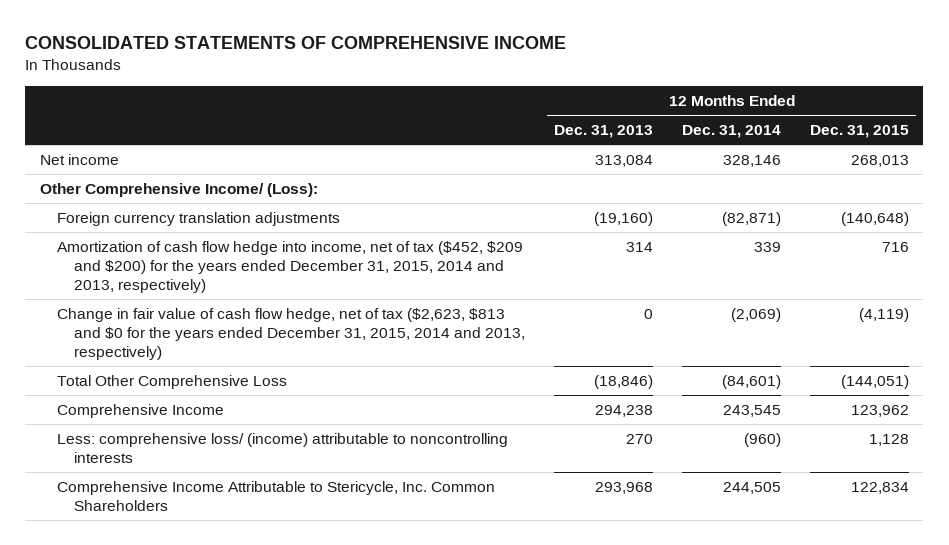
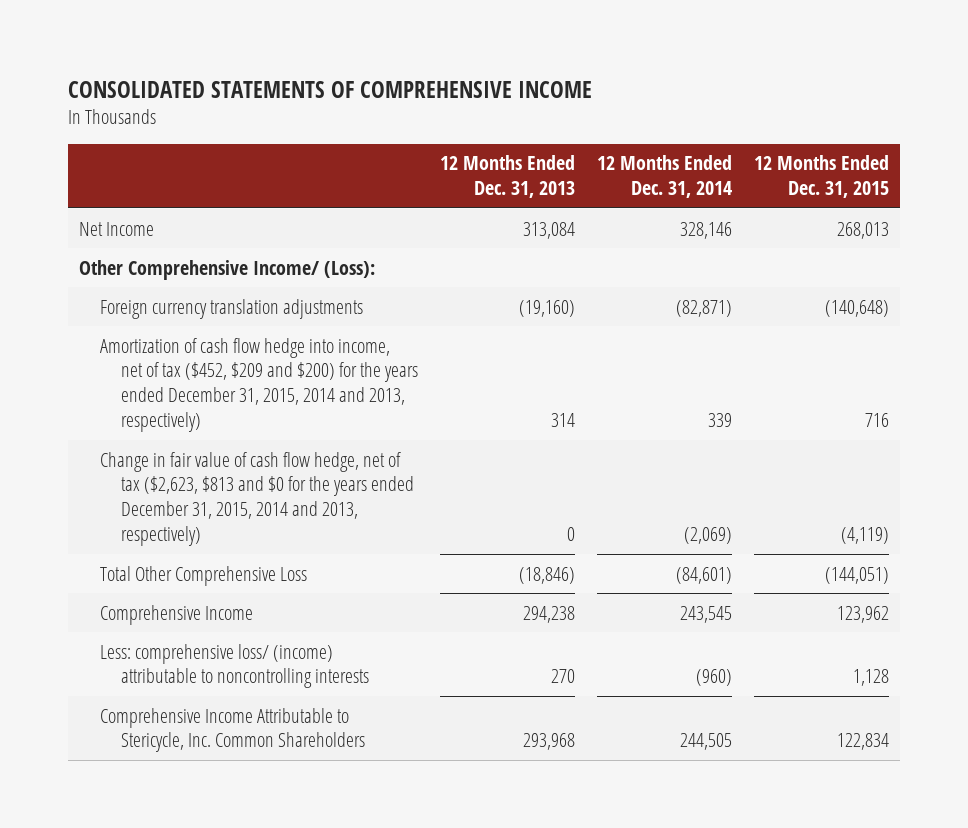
- Net income | 313,084 | 328,146 | 268,013
+ Net Income | 313,084 | 328,146 | 268,013

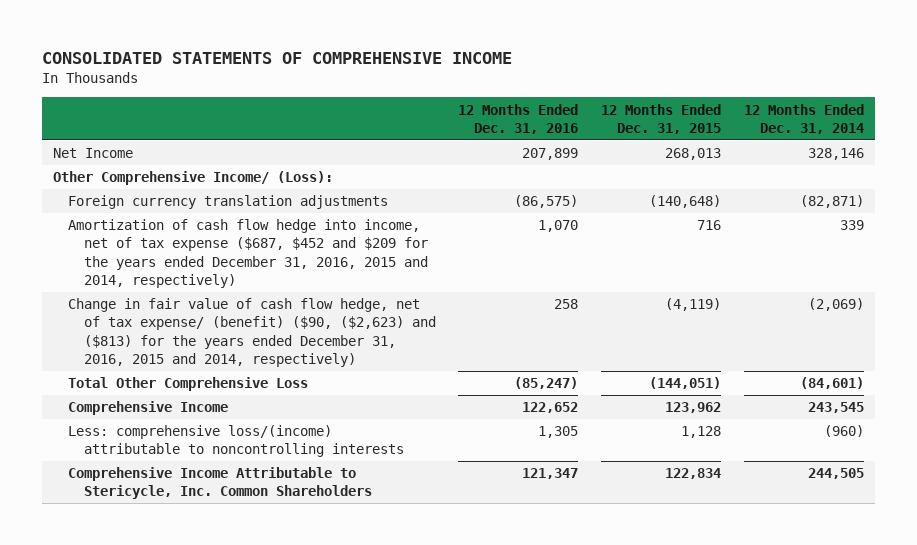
- | 12 Months Ended Dec. 31, 2013 | 12 Months Ended Dec. 31, 2014 | 12 Months Ended Dec. 31, 2015
+ | 12 Months Ended Dec. 31, 2016 | 12 Months Ended Dec. 31, 2015 | 12 Months Ended Dec. 31, 2014
- Amortization of cash flow hedge into income, net of tax ($452, $209 and $200) for the years ended December 31, 2015, 2014 and 2013, respectively) | 314 | 339 | 716
- Change in fair value of cash flow hedge, net of tax ($2,623, $813 and $0 for the years ended December 31, 2015, 2014 and 2013, respectively) | 0 | (2,069) | (4,119)
+ Amortization of cash flow hedge into income, net of tax expense ($687, $452 and $209 for the years ended December 31, 2016, 2015 and 2014, respectively) | 1,070 | 716 | 339
+ Change in fair value of cash flow hedge, net of tax expense/ (benefit) ($90, ($2,623) and ($813) for the years ended December 31, 2016, 2015 and 2014, respectively) | 258 | (4,119) | (2,069)
- Less: comprehensive loss/ (income) attributable to noncontrolling interests | 270 | (960) | 1,128
+ Less: comprehensive loss/(income) attributable to noncontrolling interests | 1,305 | 1,128 | (960)

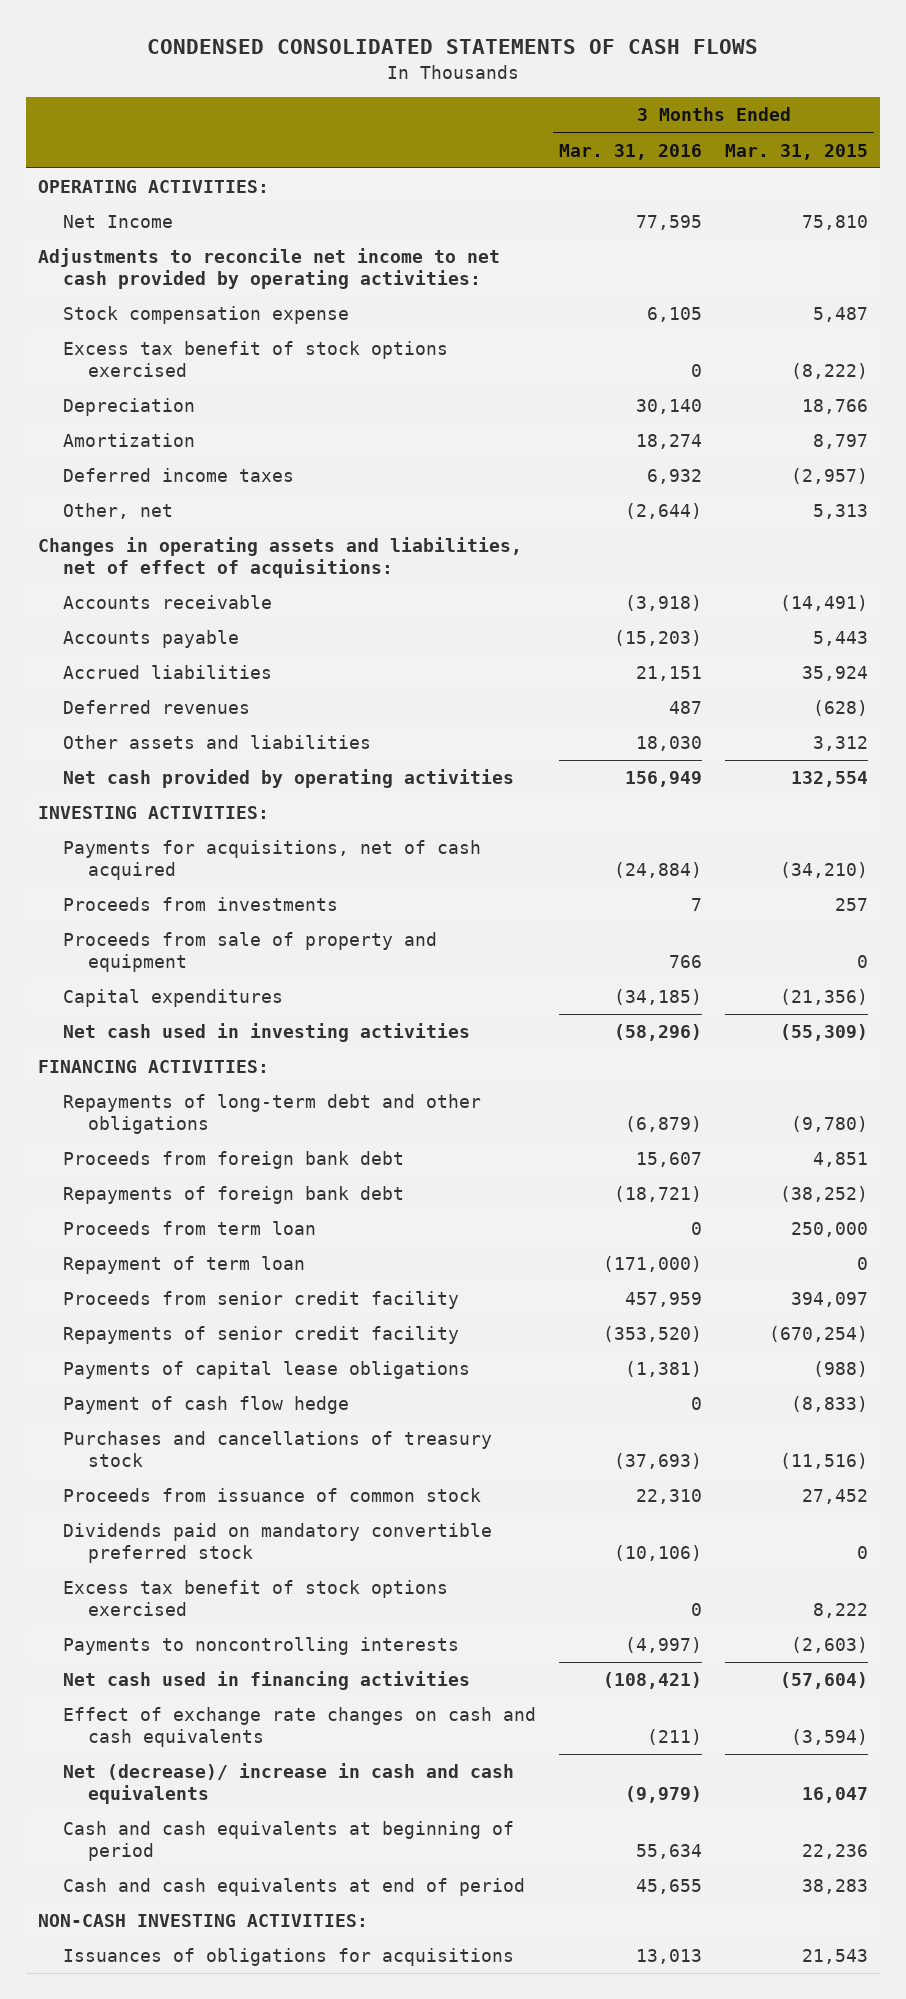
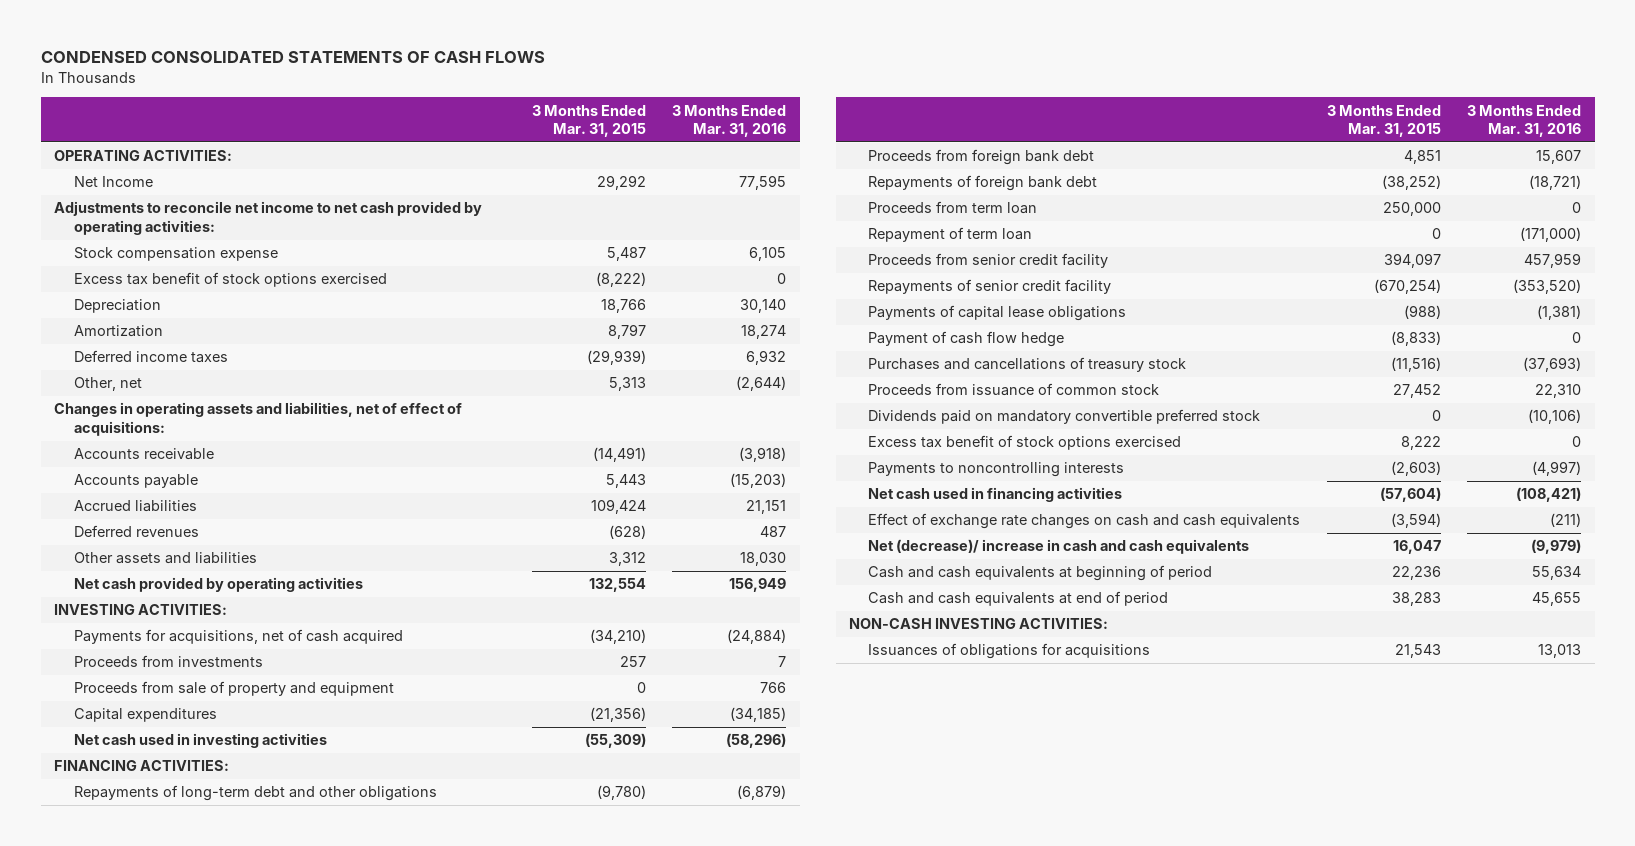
- | 3 Months Ended Mar. 31, 2016 | 3 Months Ended Mar. 31, 2015
+ | 3 Months Ended Mar. 31, 2015 | 3 Months Ended Mar. 31, 2016
- Net Income | 77,595 | 75,810
+ Net Income | 29,292 | 77,595
- Deferred income taxes | 6,932 | (2,957)
+ Deferred income taxes | (29,939) | 6,932
- Accrued liabilities | 21,151 | 35,924
+ Accrued liabilities | 109,424 | 21,151

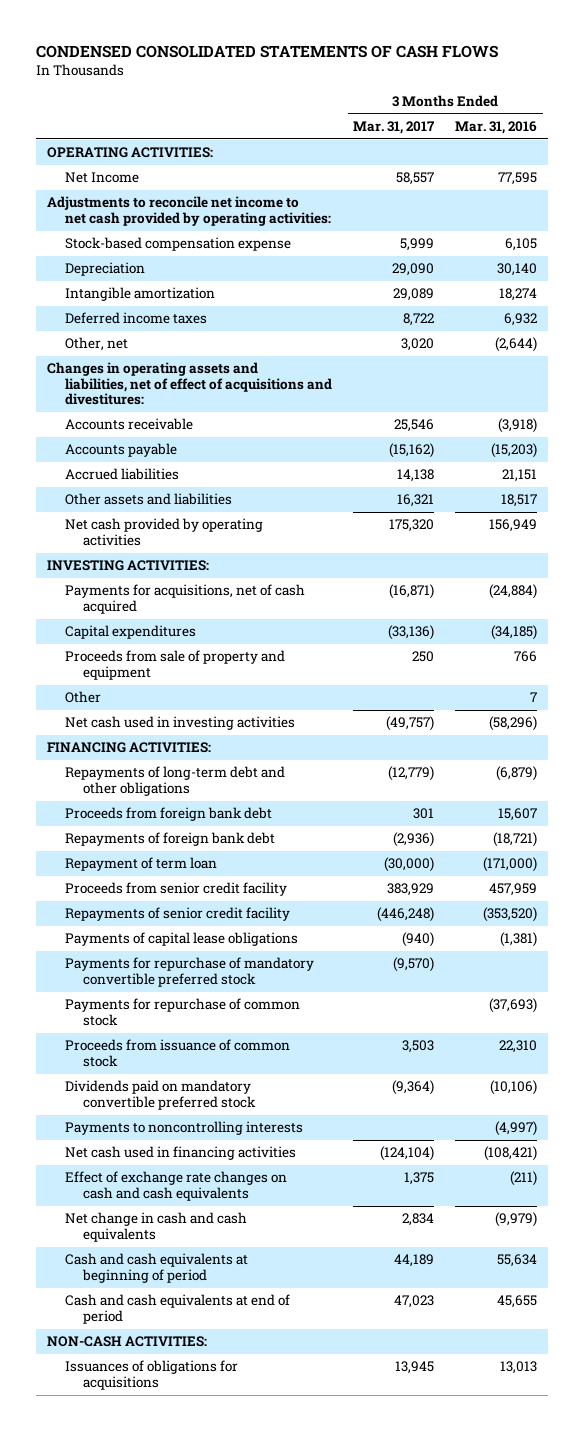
- | 3 Months Ended Mar. 31, 2015 | 3 Months Ended Mar. 31, 2016
+ | 3 Months Ended Mar. 31, 2017 | 3 Months Ended Mar. 31, 2016
- Stock compensation expense | 5,487 | 6,105
- Excess tax benefit of stock options exercised | (8,222) | 0
+ Stock-based compensation expense | 5,999 | 6,105
- Amortization | 8,797 | 18,274
+ Intangible amortization | 29,089 | 18,274
- Changes in operating assets and liabilities, net of effect of acquisitions:
+ Changes in operating assets and liabilities, net of effect of acquisitions and divestitures:
- Deferred revenues | (628) | 487
- Other assets and liabilities | 3,312 | 18,030
+ Other assets and liabilities | 16,321 | 18,517
- Proceeds from investments | 257 | 7
moved down: Proceeds from sale of property and equipment | 250 | 766
+ Other | | 7
- Proceeds from term loan | 250,000 | 0
- Payment of cash flow hedge | (8,833) | 0
- Purchases and cancellations of treasury stock | (11,516) | (37,693)
+ Payments for repurchase of mandatory convertible preferred stock | (9,570) |
+ Payments for repurchase of common stock | | (37,693)
- Excess tax benefit of stock options exercised | 8,222 | 0
- Net (decrease)/ increase in cash and cash equivalents | 16,047 | (9,979)
+ Net change in cash and cash equivalents | 2,834 | (9,979)
- NON-CASH INVESTING ACTIVITIES:
+ NON-CASH ACTIVITIES:

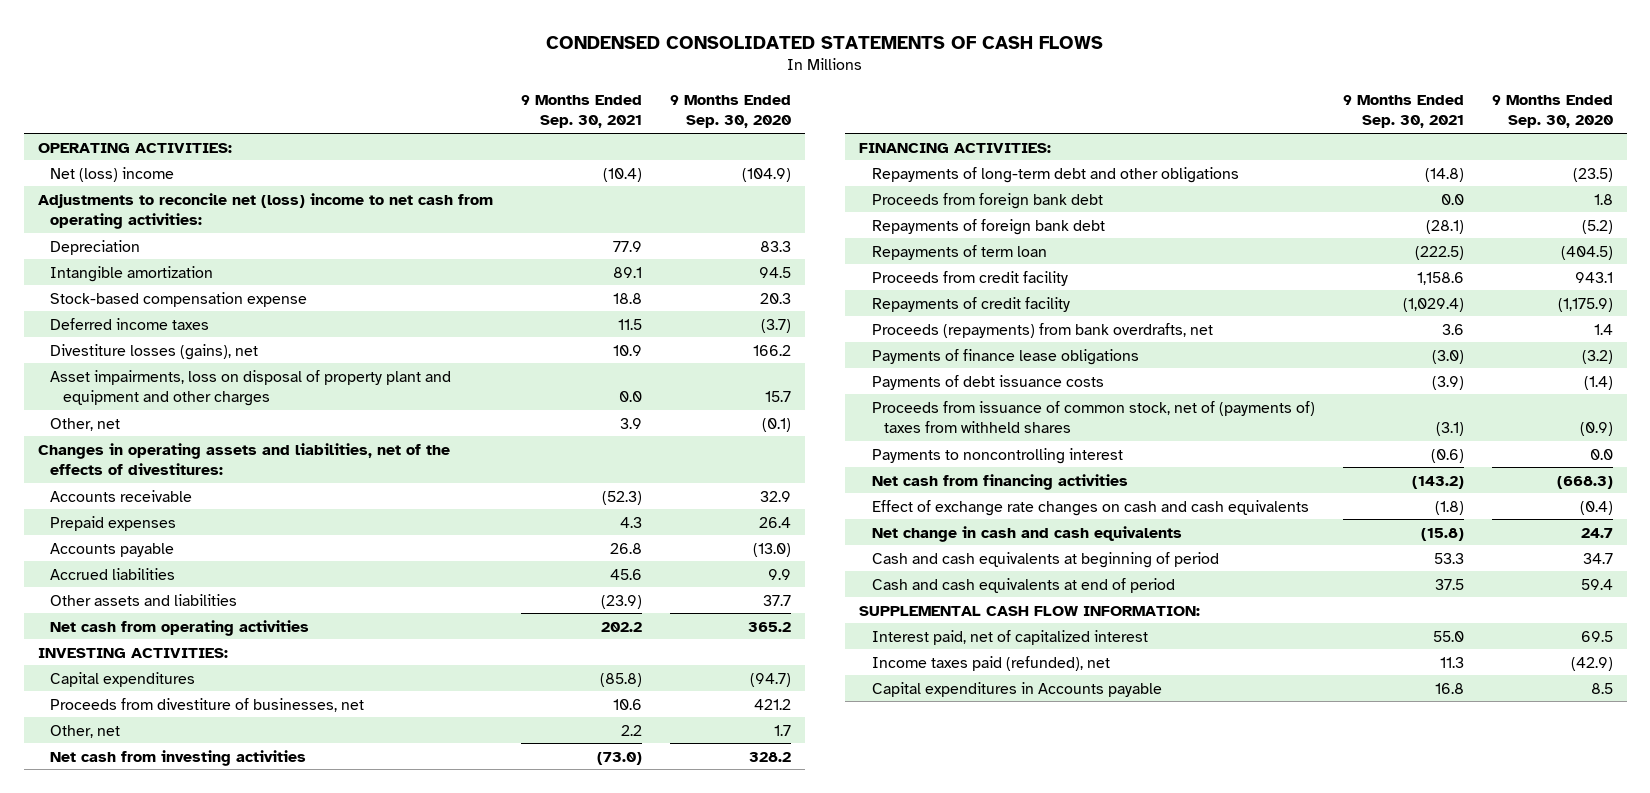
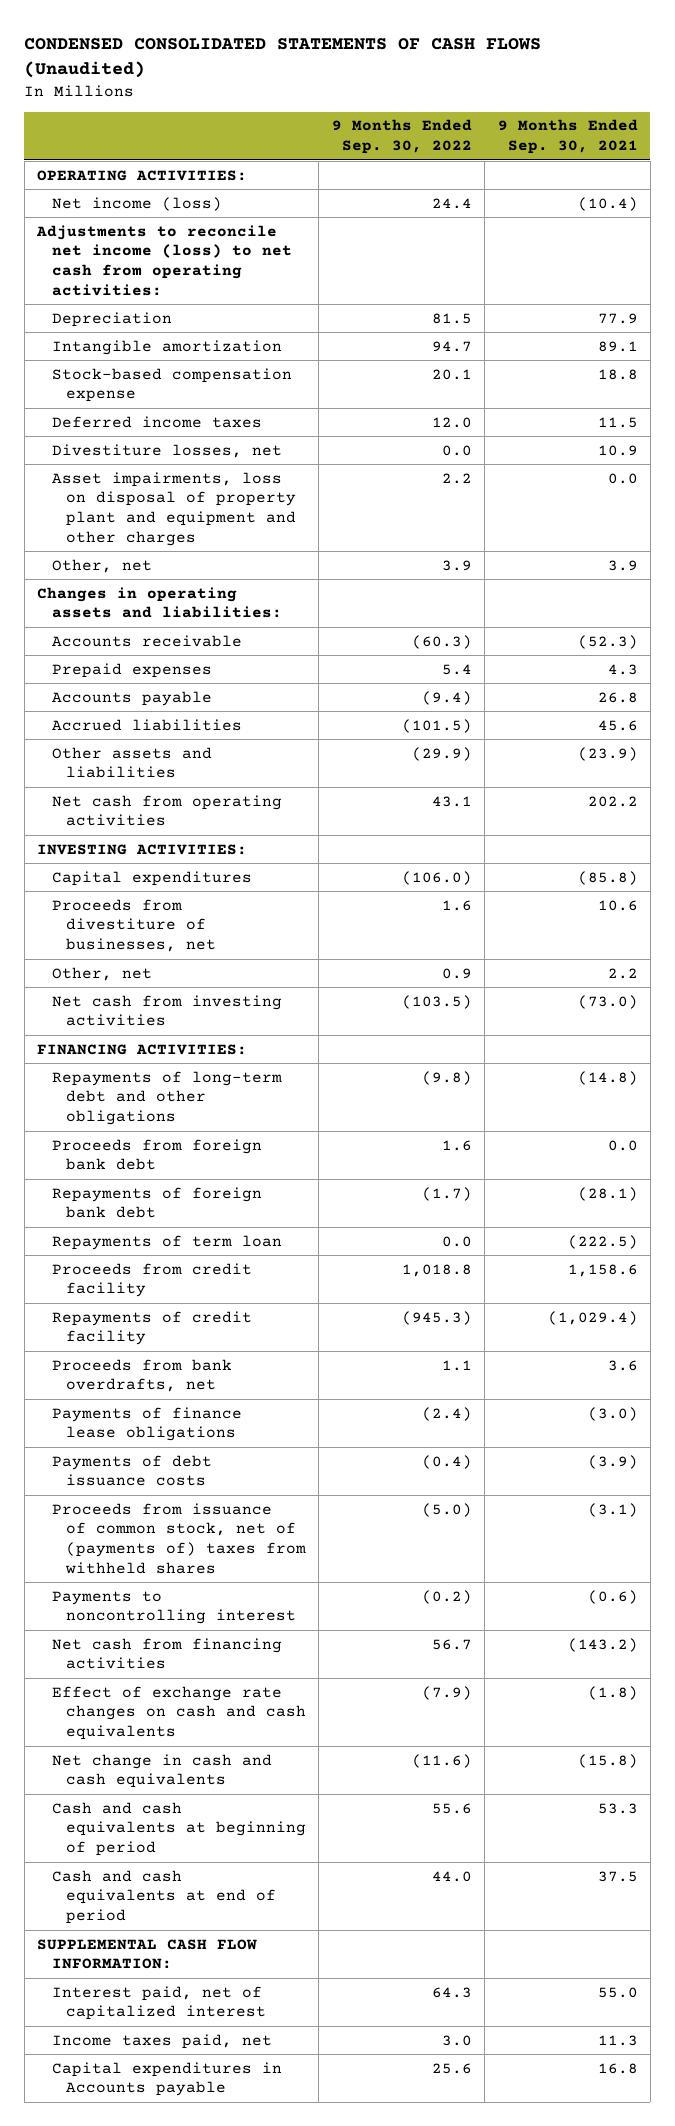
- CONDENSED CONSOLIDATED STATEMENTS OF CASH FLOWS
+ CONDENSED CONSOLIDATED STATEMENTS OF CASH FLOWS (Unaudited)
- | 9 Months Ended Sep. 30, 2021 | 9 Months Ended Sep. 30, 2020
+ | 9 Months Ended Sep. 30, 2022 | 9 Months Ended Sep. 30, 2021
- Net (loss) income | (10.4) | (104.9)
- Adjustments to reconcile net (loss) income to net cash from operating activities:
+ Net income (loss) | 24.4 | (10.4)
+ Adjustments to reconcile net income (loss) to net cash from operating activities:
- Divestiture losses (gains), net | 10.9 | 166.2
+ Divestiture losses, net | 0.0 | 10.9
- Changes in operating assets and liabilities, net of the effects of divestitures:
+ Changes in operating assets and liabilities:
- Proceeds (repayments) from bank overdrafts, net | 3.6 | 1.4
+ Proceeds from bank overdrafts, net | 1.1 | 3.6
- Income taxes paid (refunded), net | 11.3 | (42.9)
+ Income taxes paid, net | 3.0 | 11.3

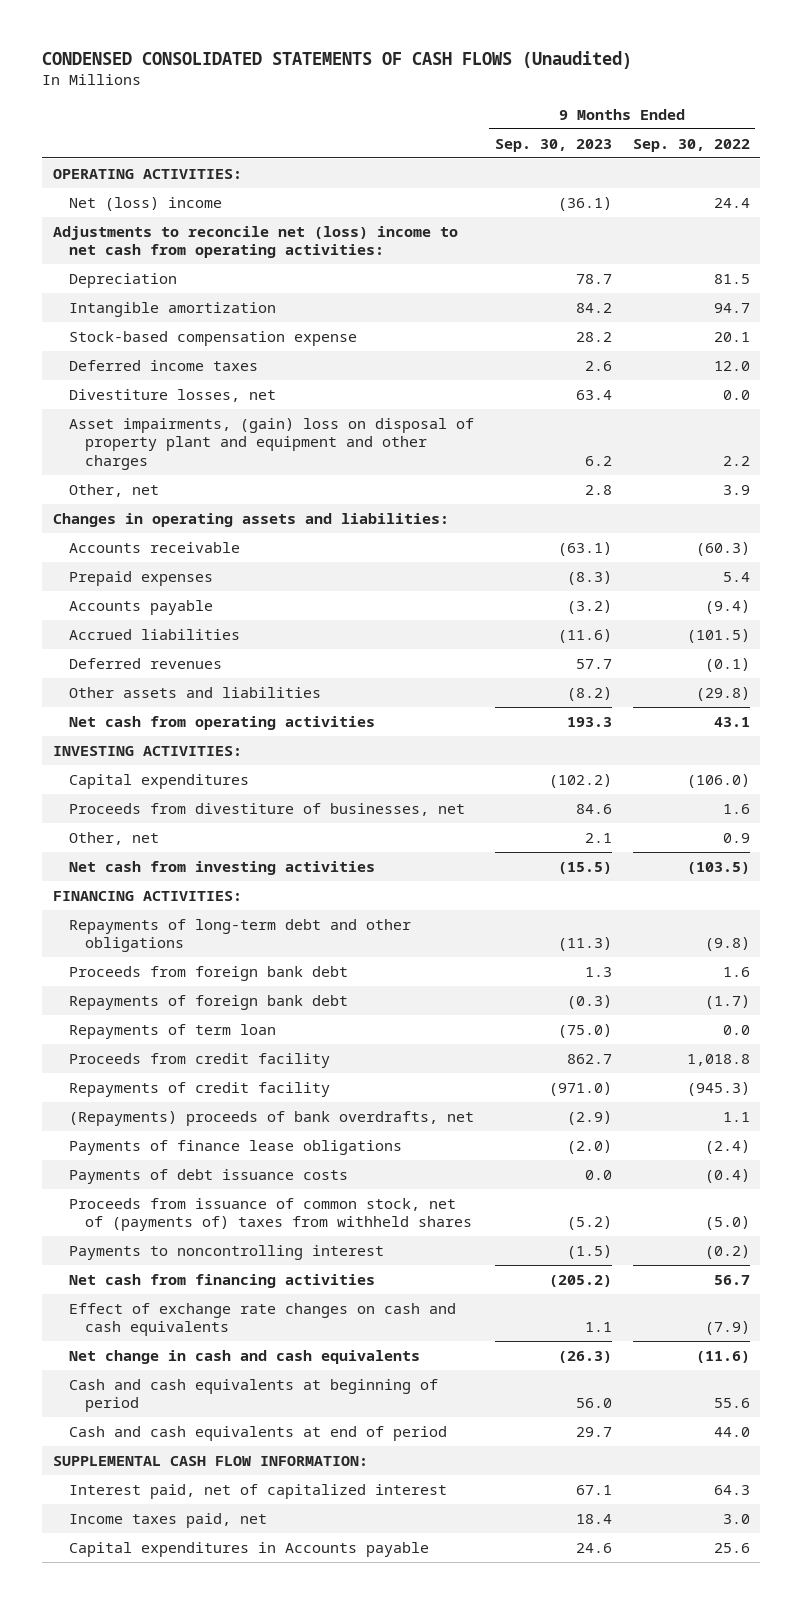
- | 9 Months Ended Sep. 30, 2022 | 9 Months Ended Sep. 30, 2021
+ | 9 Months Ended Sep. 30, 2023 | 9 Months Ended Sep. 30, 2022
- Net income (loss) | 24.4 | (10.4)
- Adjustments to reconcile net income (loss) to net cash from operating activities:
+ Net (loss) income | (36.1) | 24.4
+ Adjustments to reconcile net (loss) income to net cash from operating activities:
- Asset impairments, loss on disposal of property plant and equipment and other charges | 2.2 | 0.0
+ Asset impairments, (gain) loss on disposal of property plant and equipment and other charges | 6.2 | 2.2
- Other assets and liabilities | (29.9) | (23.9)
+ Deferred revenues | 57.7 | (0.1)
+ Other assets and liabilities | (8.2) | (29.8)
- Proceeds from bank overdrafts, net | 1.1 | 3.6
+ (Repayments) proceeds of bank overdrafts, net | (2.9) | 1.1

